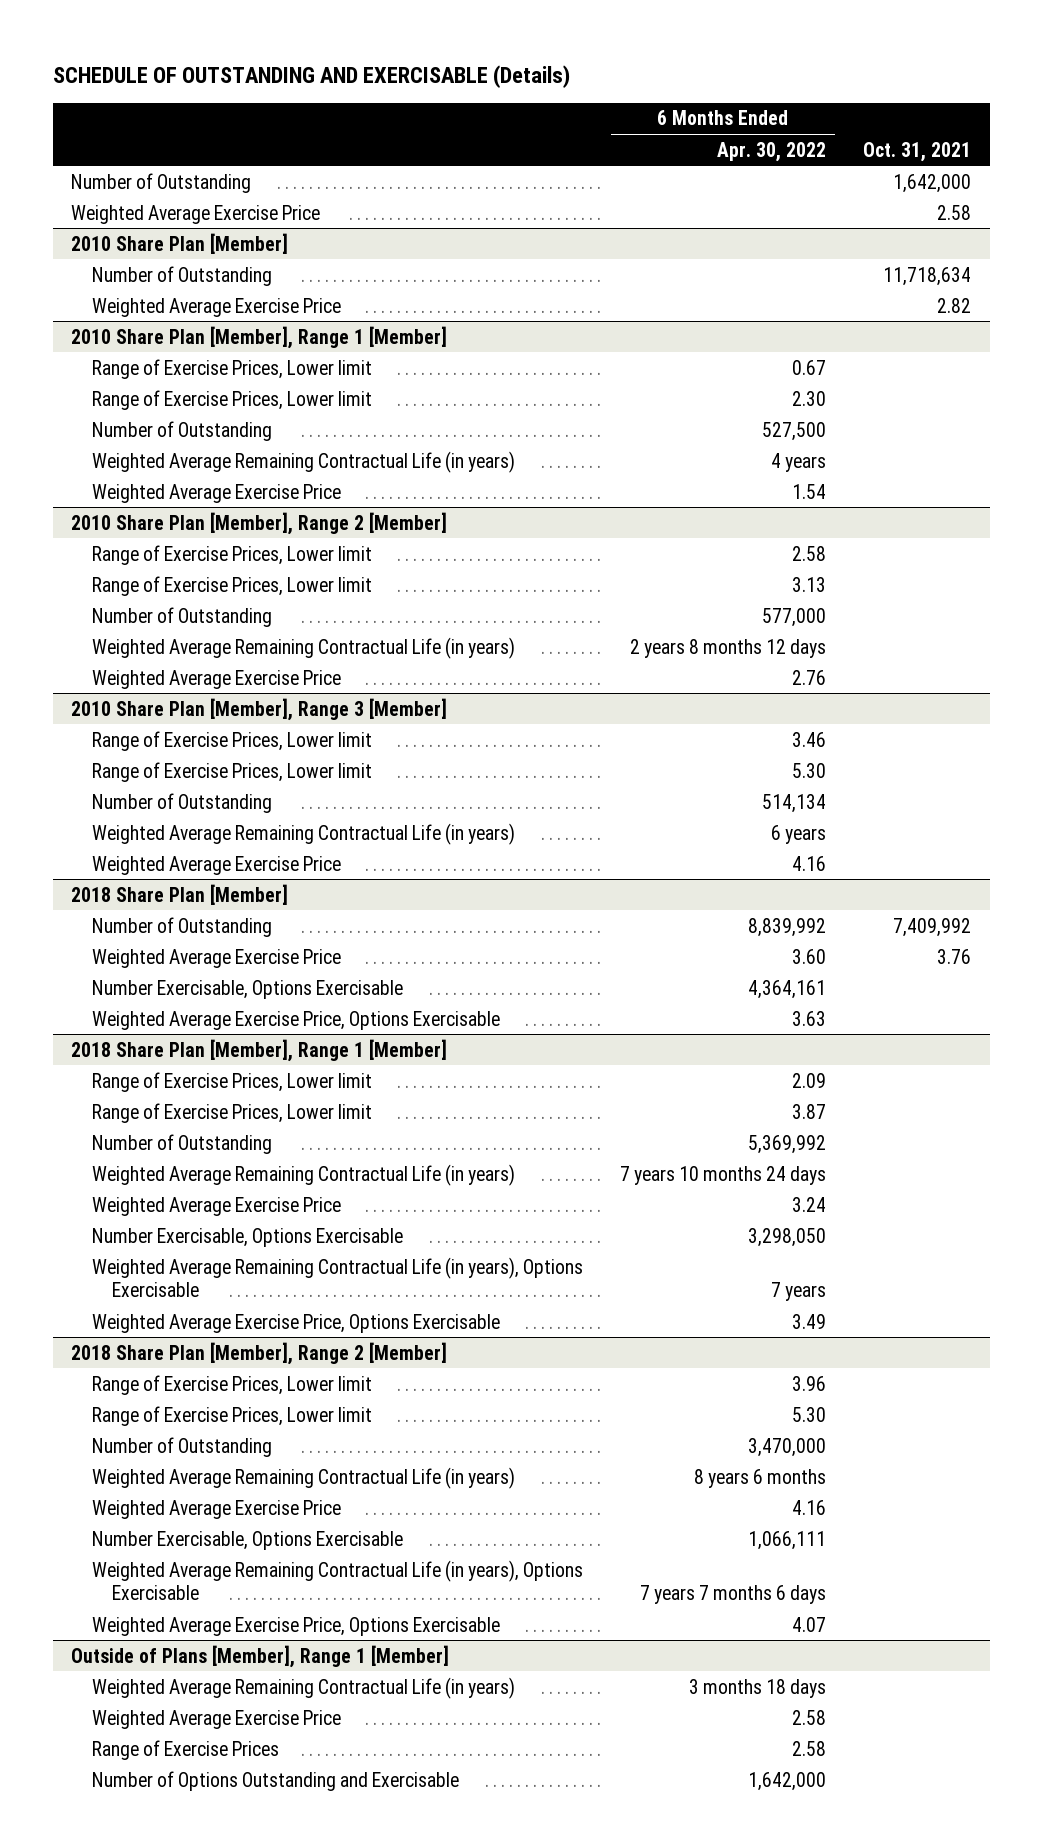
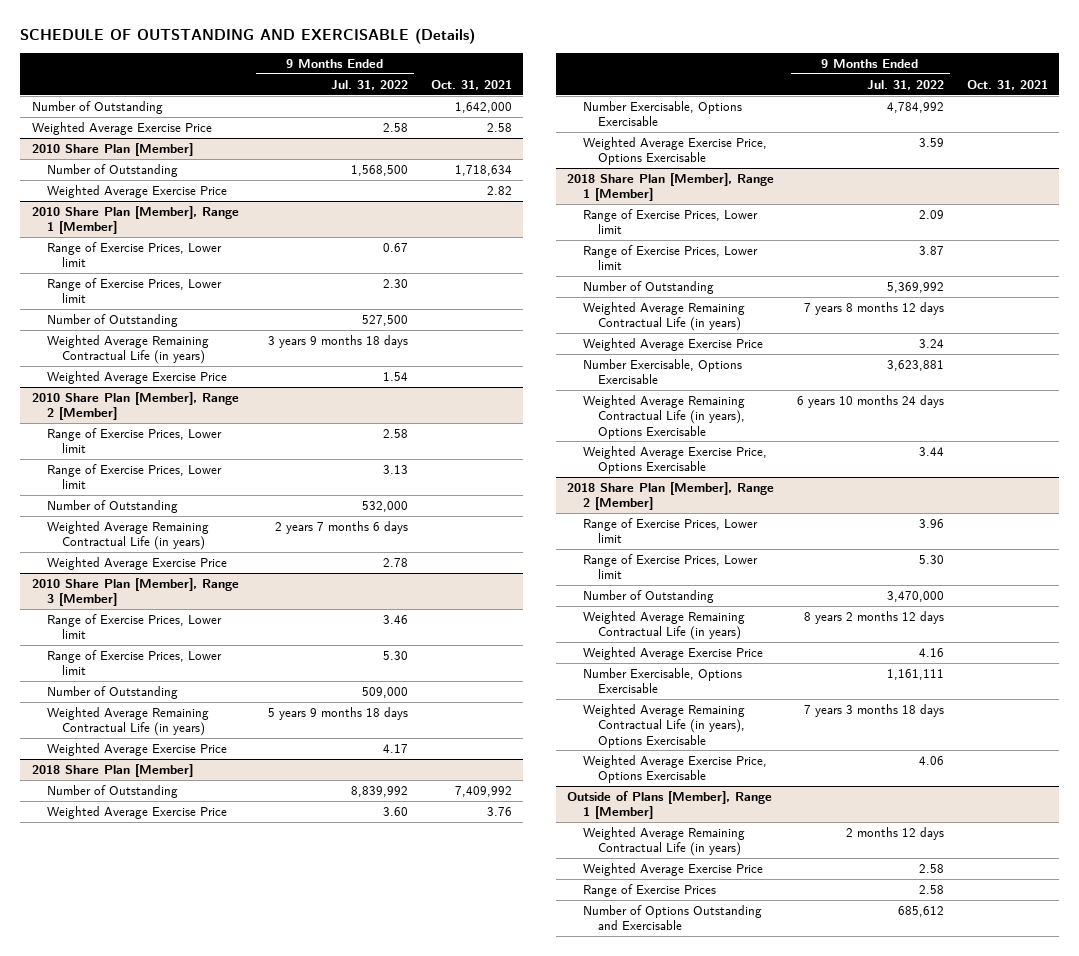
- | 6 Months Ended Apr. 30, 2022 | Oct. 31, 2021
+ | 9 Months Ended Jul. 31, 2022 | Oct. 31, 2021
@ 2010 Share Plan [Member]
- Number of Outstanding | | 11,718,634
+ Number of Outstanding | 1,568,500 | 1,718,634

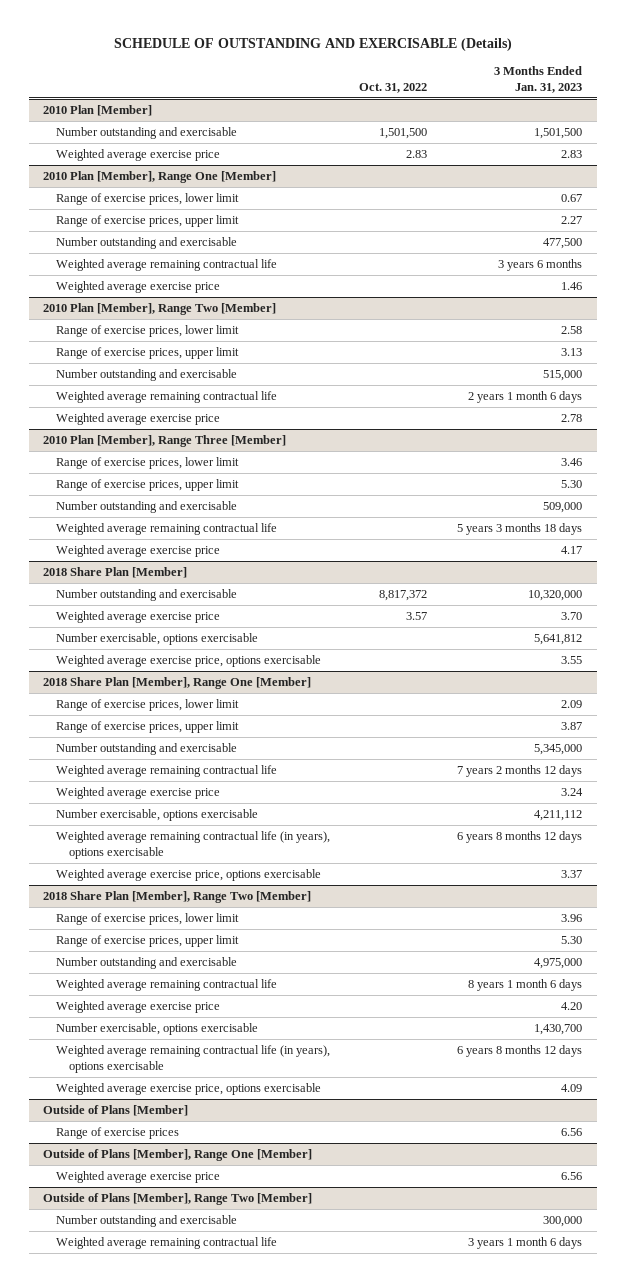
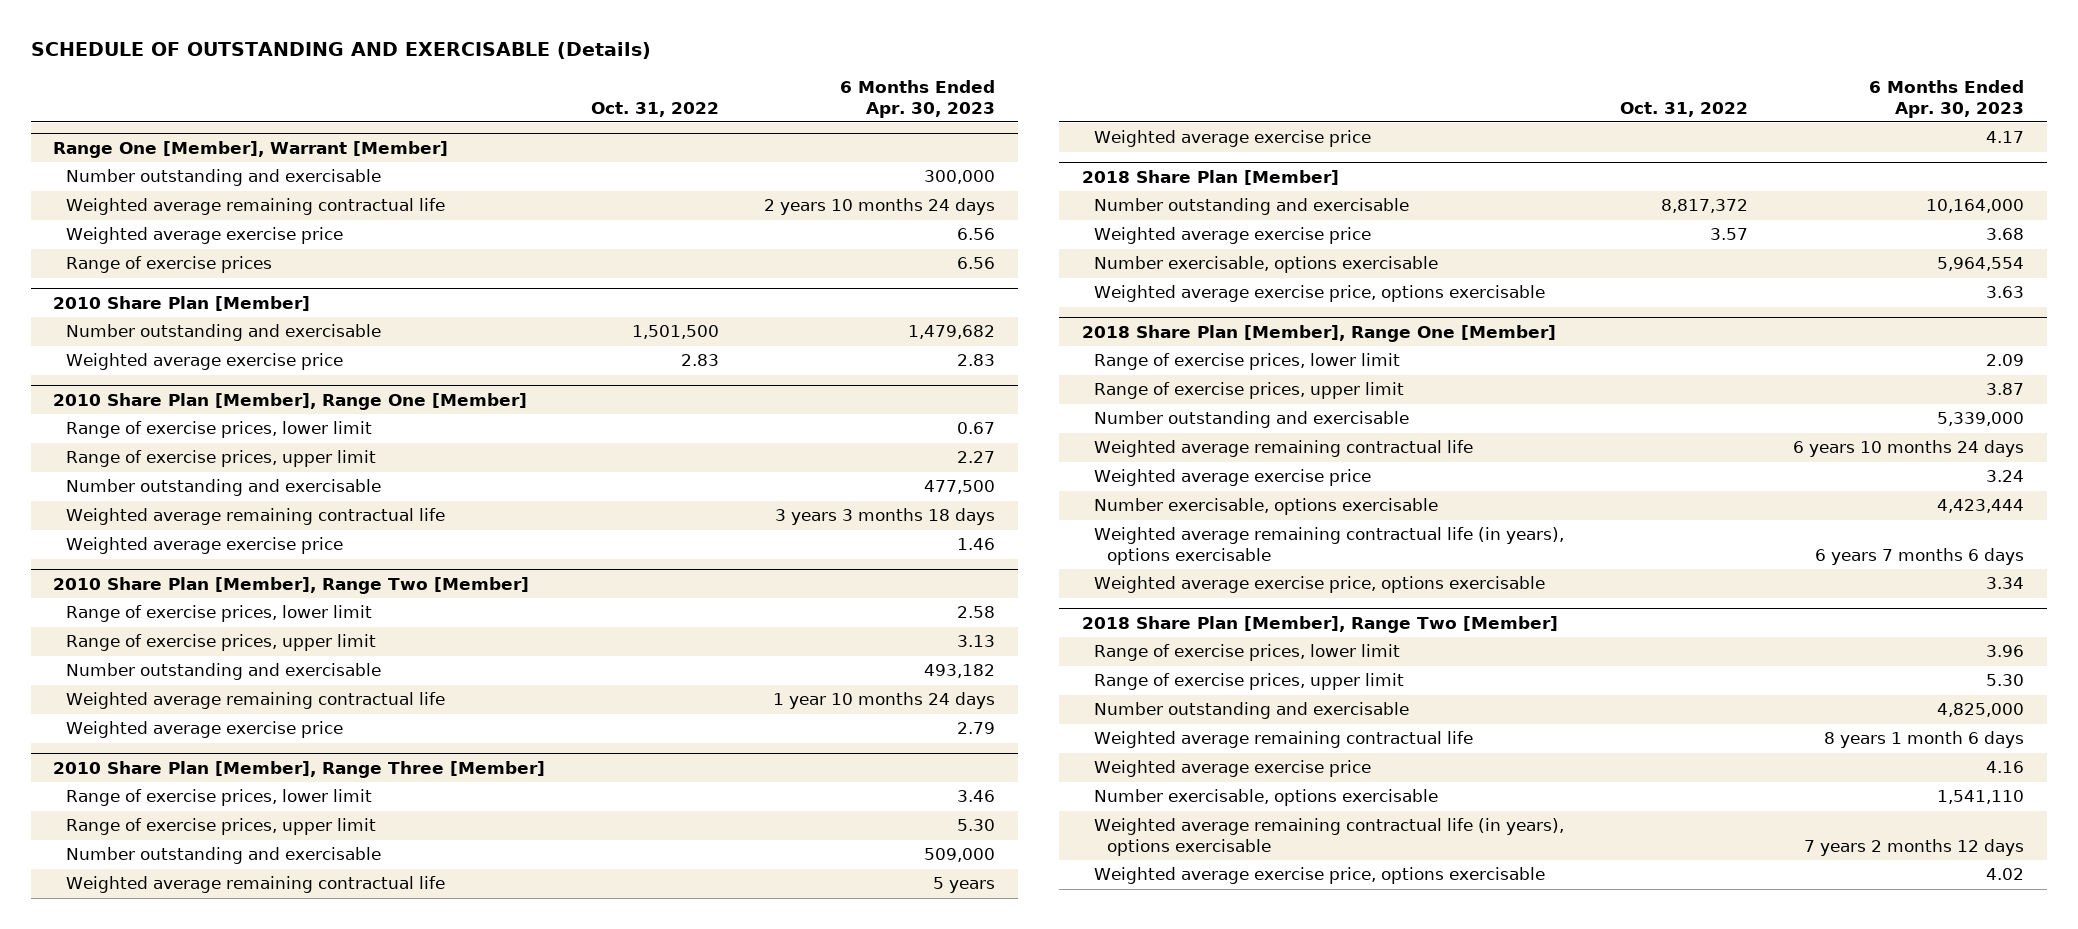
- | Oct. 31, 2022 | 3 Months Ended Jan. 31, 2023
+ | Oct. 31, 2022 | 6 Months Ended Apr. 30, 2023
- 2010 Plan [Member]
+ Range One [Member], Warrant [Member]
+ Number outstanding and exercisable | | 300,000
+ Weighted average remaining contractual life | | 2 years 10 months 24 days
+ Weighted average exercise price | | 6.56
+ Range of exercise prices | | 6.56
+ 2010 Share Plan [Member]
- 2010 Plan [Member], Range One [Member]
+ 2010 Share Plan [Member], Range One [Member]
- 2010 Plan [Member], Range Two [Member]
+ 2010 Share Plan [Member], Range Two [Member]
- 2010 Plan [Member], Range Three [Member]
+ 2010 Share Plan [Member], Range Three [Member]
- Outside of Plans [Member]
- Range of exercise prices | | 6.56
- Outside of Plans [Member], Range One [Member]
- Weighted average exercise price | | 6.56
- Outside of Plans [Member], Range Two [Member]
- Number outstanding and exercisable | | 300,000
- Weighted average remaining contractual life | | 3 years 1 month 6 days

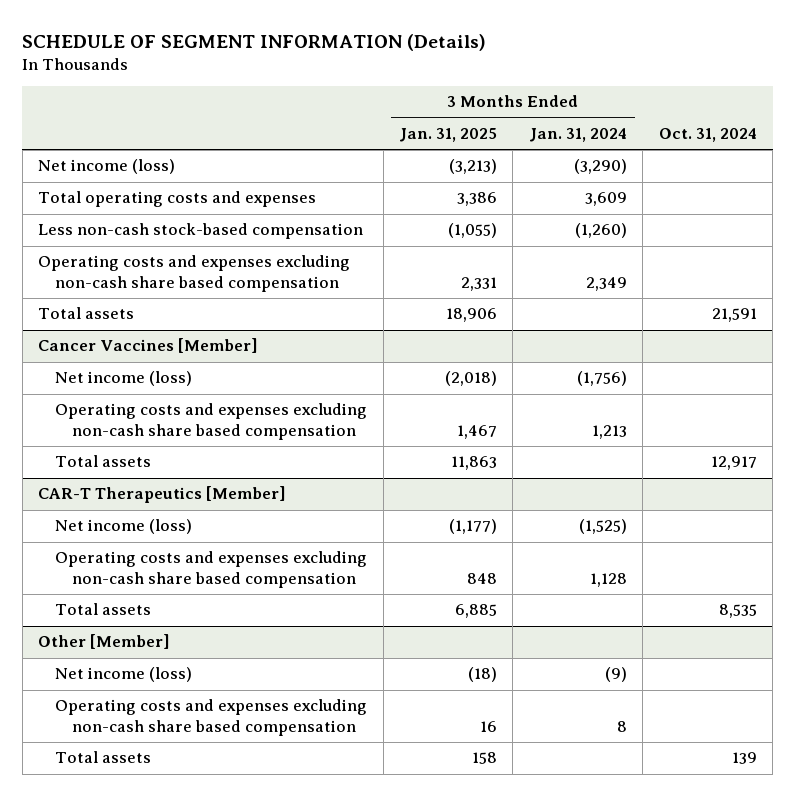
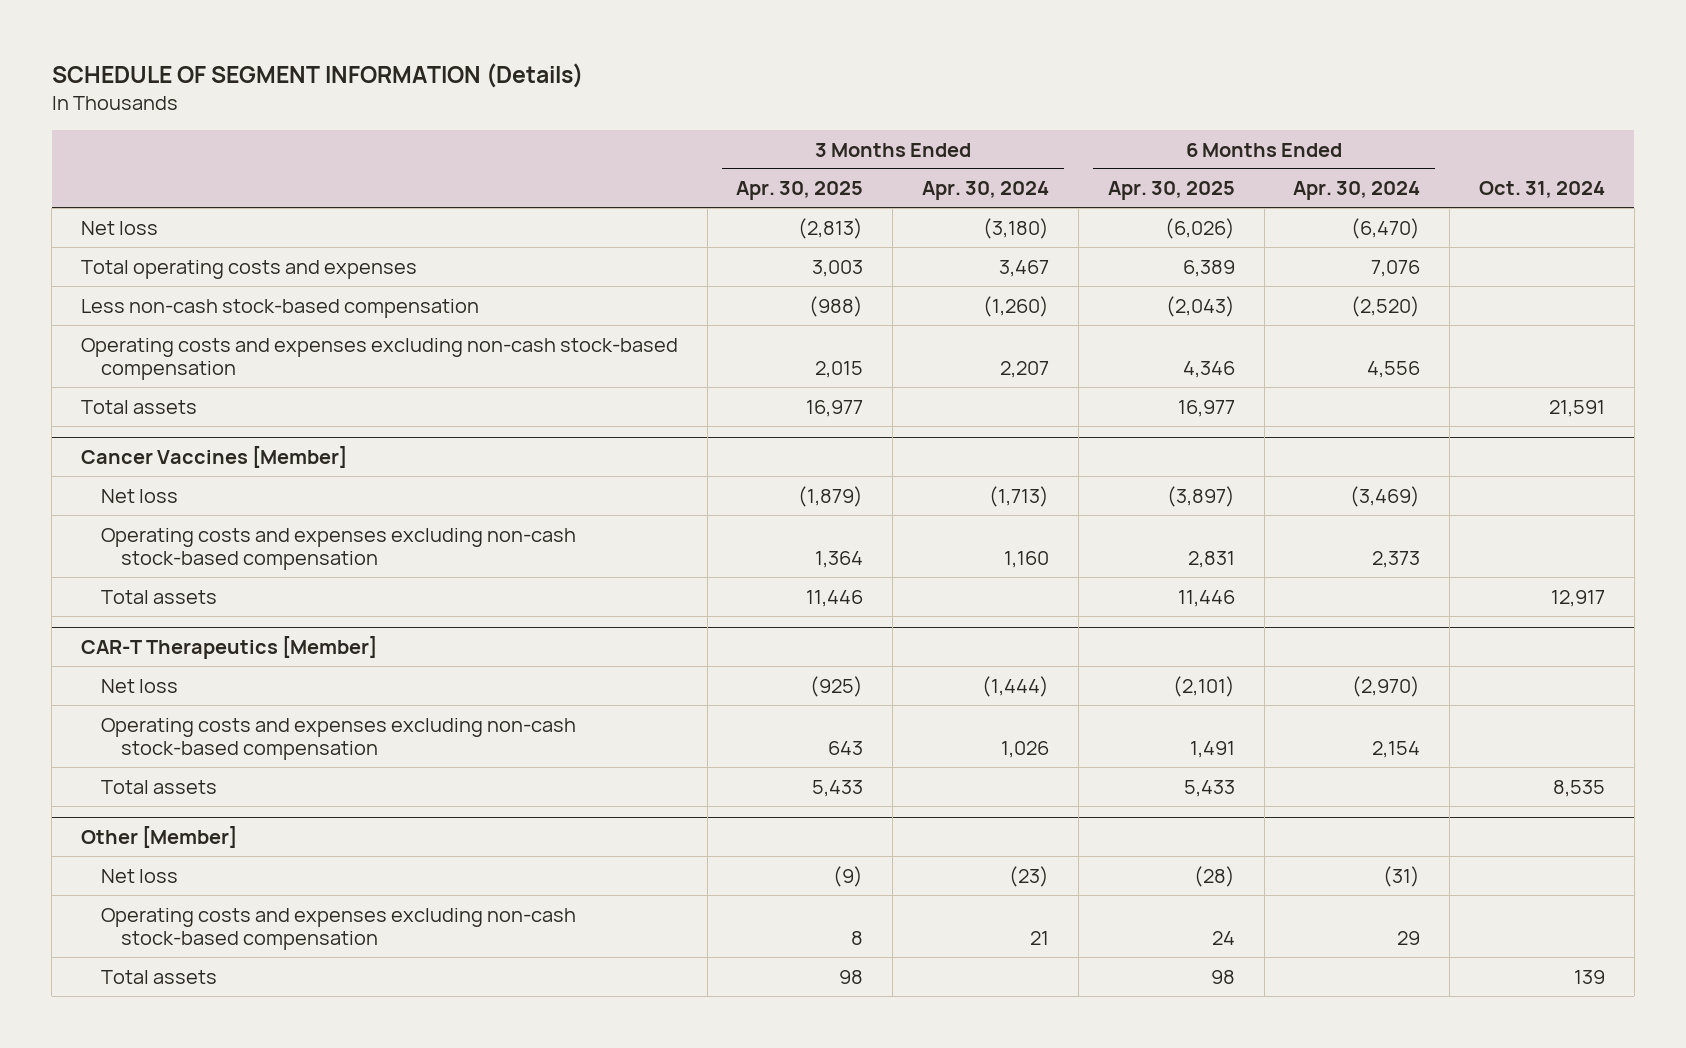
- | 3 Months Ended Jan. 31, 2025 | 3 Months Ended Jan. 31, 2024 | Oct. 31, 2024
+ | 3 Months Ended Apr. 30, 2025 | 3 Months Ended Apr. 30, 2024 | 6 Months Ended Apr. 30, 2025 | 6 Months Ended Apr. 30, 2024 | Oct. 31, 2024
- Net income (loss) | (3,213) | (3,290) |
+ Net loss | (2,813) | (3,180) | (6,026) | (6,470) |
- Operating costs and expenses excluding non-cash share based compensation | 2,331 | 2,349 |
+ Operating costs and expenses excluding non-cash stock-based compensation | 2,015 | 2,207 | 4,346 | 4,556 |
@ Cancer Vaccines [Member]
- Net income (loss) | (2,018) | (1,756) |
- Operating costs and expenses excluding non-cash share based compensation | 1,467 | 1,213 |
+ Net loss | (1,879) | (1,713) | (3,897) | (3,469) |
+ Operating costs and expenses excluding non-cash stock-based compensation | 1,364 | 1,160 | 2,831 | 2,373 |
@ CAR-T Therapeutics [Member]
- Net income (loss) | (1,177) | (1,525) |
- Operating costs and expenses excluding non-cash share based compensation | 848 | 1,128 |
+ Net loss | (925) | (1,444) | (2,101) | (2,970) |
+ Operating costs and expenses excluding non-cash stock-based compensation | 643 | 1,026 | 1,491 | 2,154 |
@ Other [Member]
- Net income (loss) | (18) | (9) |
- Operating costs and expenses excluding non-cash share based compensation | 16 | 8 |
+ Net loss | (9) | (23) | (28) | (31) |
+ Operating costs and expenses excluding non-cash stock-based compensation | 8 | 21 | 24 | 29 |

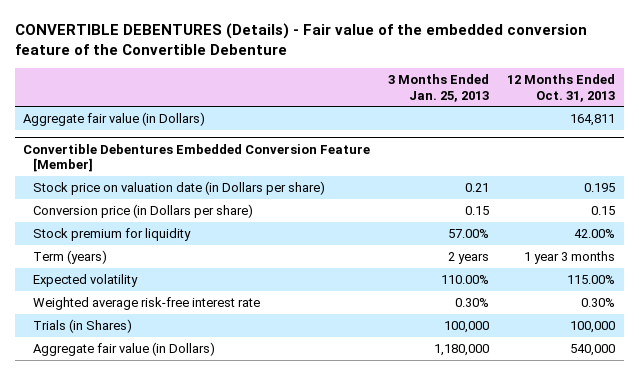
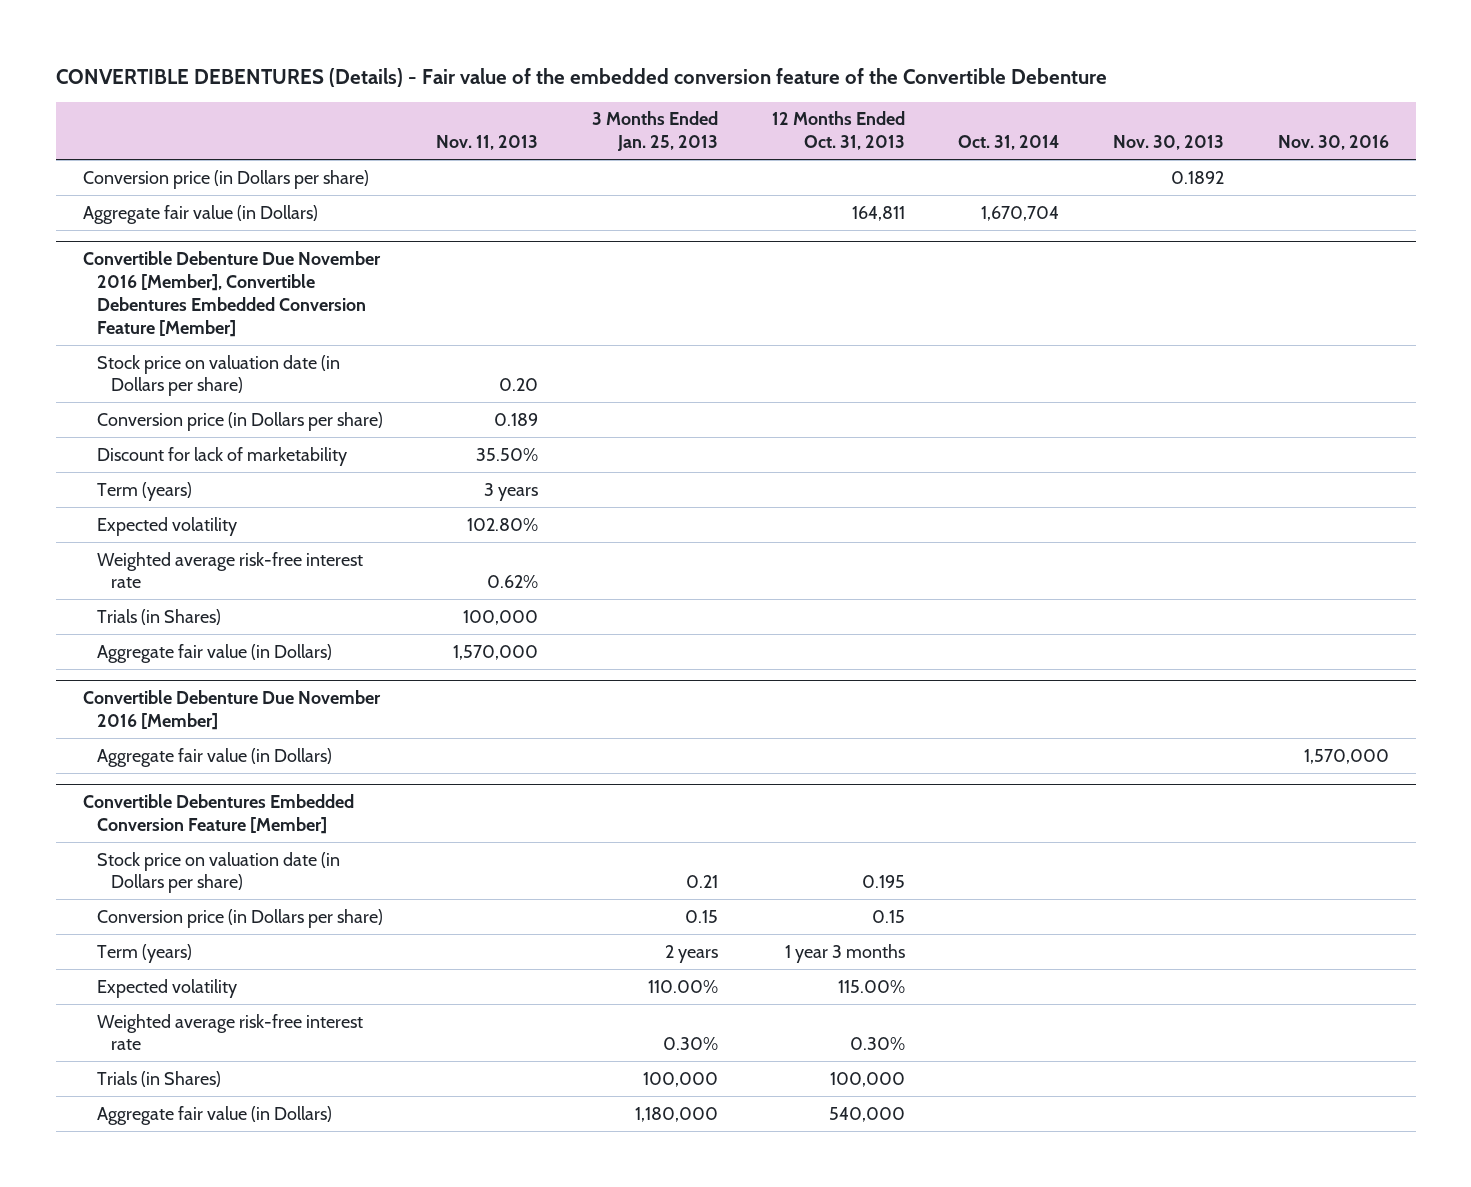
- | 3 Months Ended Jan. 25, 2013 | 12 Months Ended Oct. 31, 2013
+ | Nov. 11, 2013 | 3 Months Ended Jan. 25, 2013 | 12 Months Ended Oct. 31, 2013 | Oct. 31, 2014 | Nov. 30, 2013 | Nov. 30, 2016
+ Conversion price (in Dollars per share) | | | | | 0.1892 |
+ Convertible Debenture Due November 2016 [Member], Convertible Debentures Embedded Conversion Feature [Member]
+ Stock price on valuation date (in Dollars per share) | 0.20 | | | | |
+ Conversion price (in Dollars per share) | 0.189 | | | | |
+ Discount for lack of marketability | 35.50% | | | | |
+ Term (years) | 3 years | | | | |
+ Expected volatility | 102.80% | | | | |
+ Weighted average risk-free interest rate | 0.62% | | | | |
+ Trials (in Shares) | 100,000 | | | | |
+ Aggregate fair value (in Dollars) | 1,570,000 | | | | |
+ Convertible Debenture Due November 2016 [Member]
+ Aggregate fair value (in Dollars) | | | | | | 1,570,000
@ Convertible Debentures Embedded Conversion Feature [Member]
- Stock premium for liquidity | 57.00% | 42.00%

